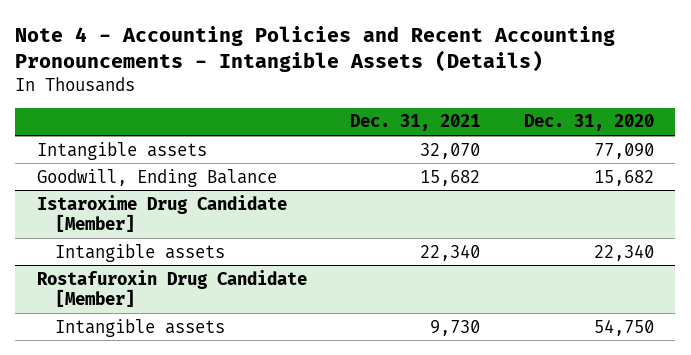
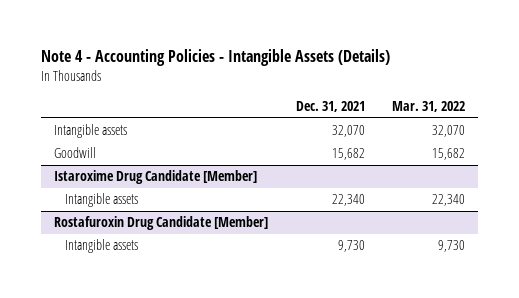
- Note 4 - Accounting Policies and Recent Accounting Pronouncements - Intangible Assets (Details)
+ Note 4 - Accounting Policies - Intangible Assets (Details)
- | Dec. 31, 2021 | Dec. 31, 2020
+ | Dec. 31, 2021 | Mar. 31, 2022
- Goodwill, Ending Balance | 15,682 | 15,682
+ Goodwill | 15,682 | 15,682

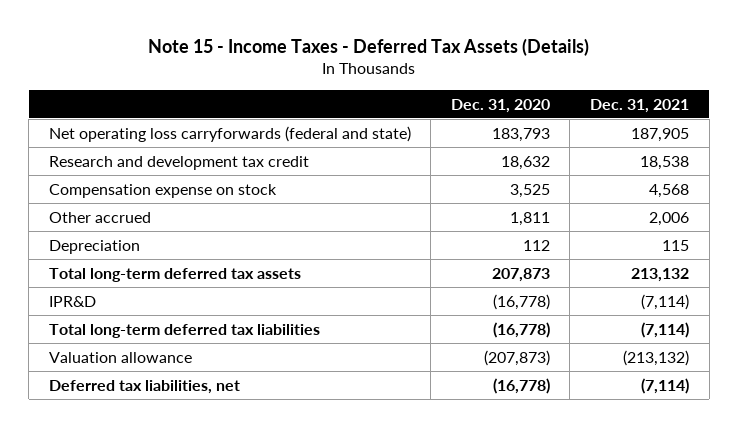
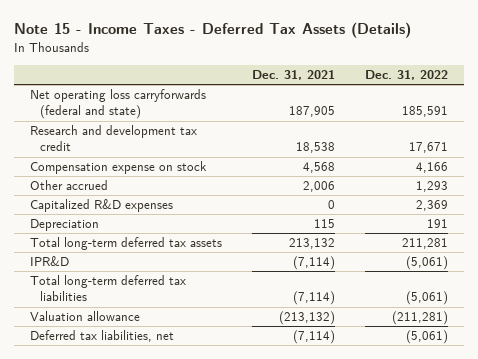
- | Dec. 31, 2020 | Dec. 31, 2021
+ | Dec. 31, 2021 | Dec. 31, 2022
+ Capitalized R&D expenses | 0 | 2,369

